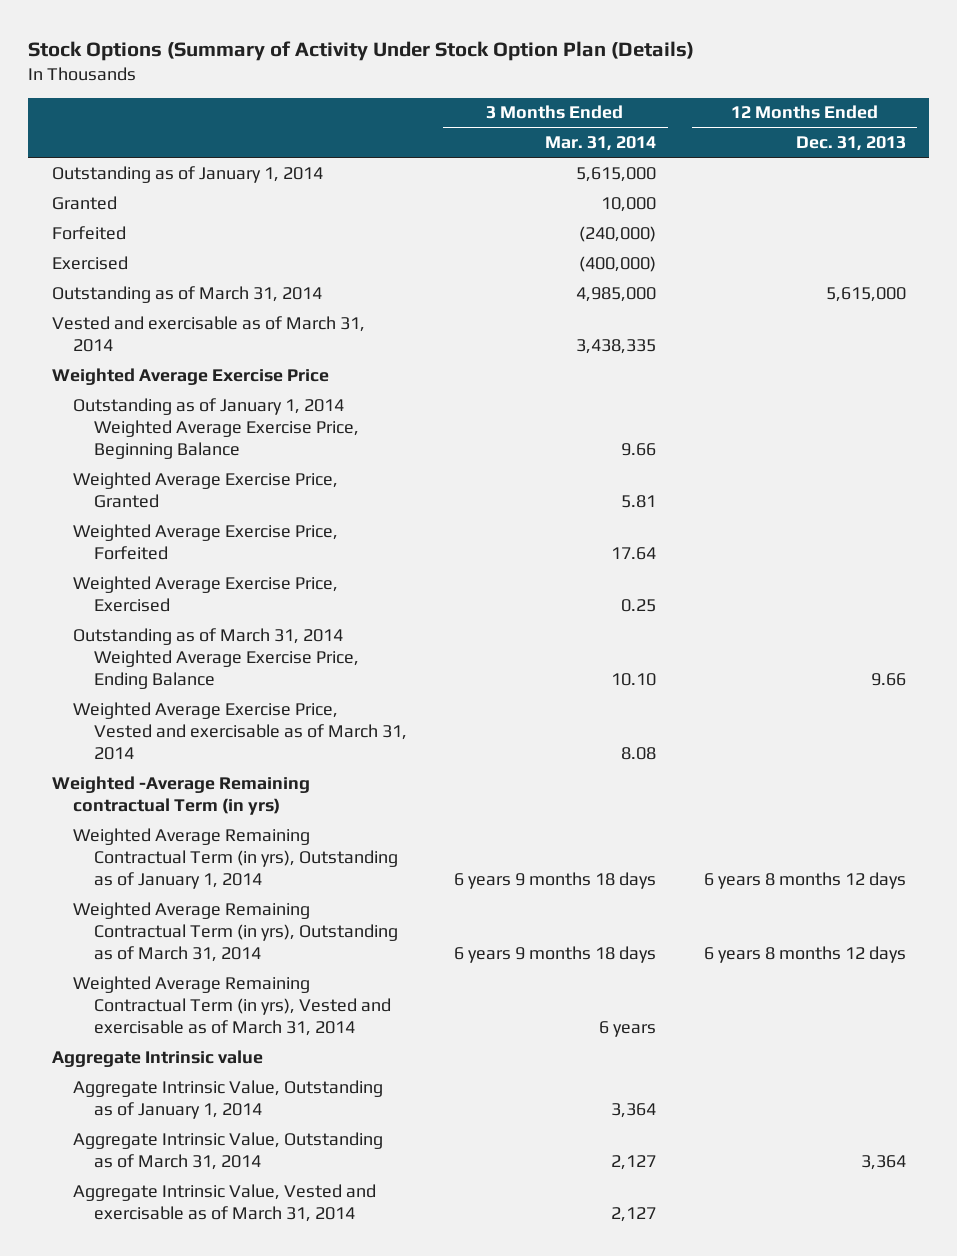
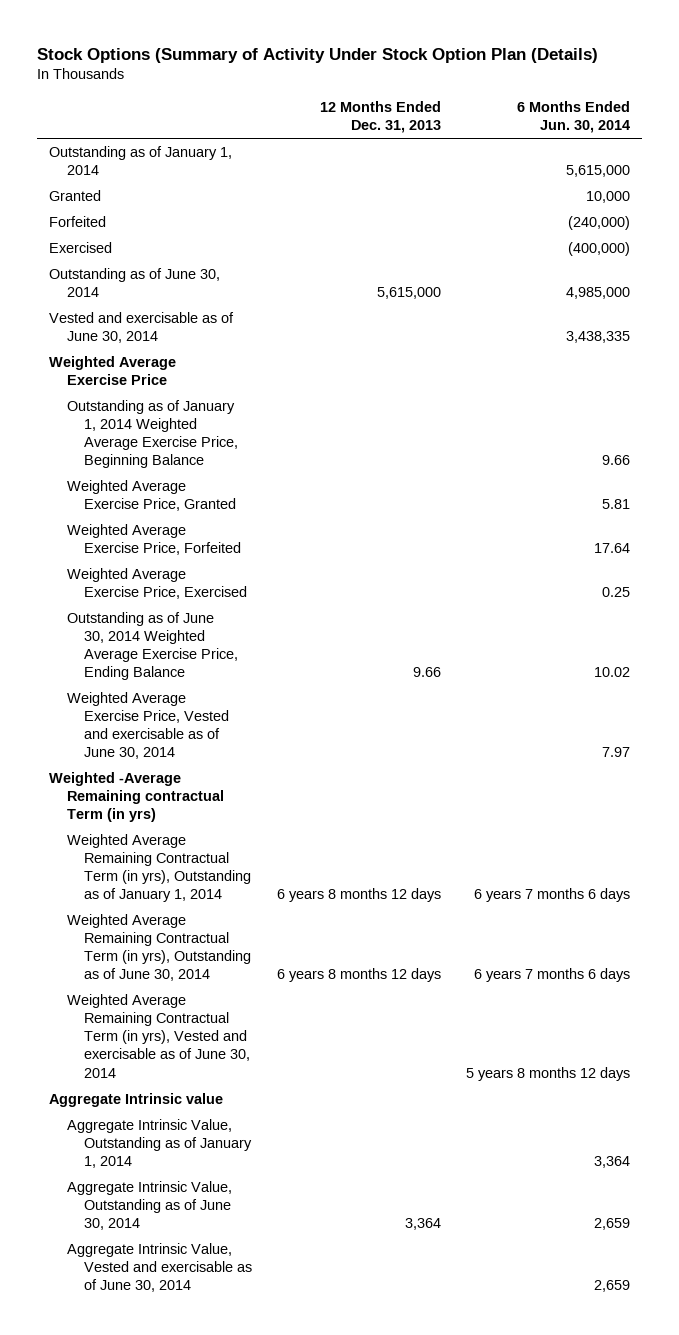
- | 3 Months Ended Mar. 31, 2014 | 12 Months Ended Dec. 31, 2013
+ | 12 Months Ended Dec. 31, 2013 | 6 Months Ended Jun. 30, 2014
- Outstanding as of March 31, 2014 | 4,985,000 | 5,615,000
- Vested and exercisable as of March 31, 2014 | 3,438,335 |
+ Outstanding as of June 30, 2014 | 5,615,000 | 4,985,000
+ Vested and exercisable as of June 30, 2014 | | 3,438,335
- Outstanding as of March 31, 2014 Weighted Average Exercise Price, Ending Balance | 10.10 | 9.66
- Weighted Average Exercise Price, Vested and exercisable as of March 31, 2014 | 8.08 |
+ Outstanding as of June 30, 2014 Weighted Average Exercise Price, Ending Balance | 9.66 | 10.02
+ Weighted Average Exercise Price, Vested and exercisable as of June 30, 2014 | | 7.97
- Weighted Average Remaining Contractual Term (in yrs), Outstanding as of March 31, 2014 | 6 years 9 months 18 days | 6 years 8 months 12 days
- Weighted Average Remaining Contractual Term (in yrs), Vested and exercisable as of March 31, 2014 | 6 years |
+ Weighted Average Remaining Contractual Term (in yrs), Outstanding as of June 30, 2014 | 6 years 8 months 12 days | 6 years 7 months 6 days
+ Weighted Average Remaining Contractual Term (in yrs), Vested and exercisable as of June 30, 2014 | | 5 years 8 months 12 days
- Aggregate Intrinsic Value, Outstanding as of March 31, 2014 | 2,127 | 3,364
- Aggregate Intrinsic Value, Vested and exercisable as of March 31, 2014 | 2,127 |
+ Aggregate Intrinsic Value, Outstanding as of June 30, 2014 | 3,364 | 2,659
+ Aggregate Intrinsic Value, Vested and exercisable as of June 30, 2014 | | 2,659

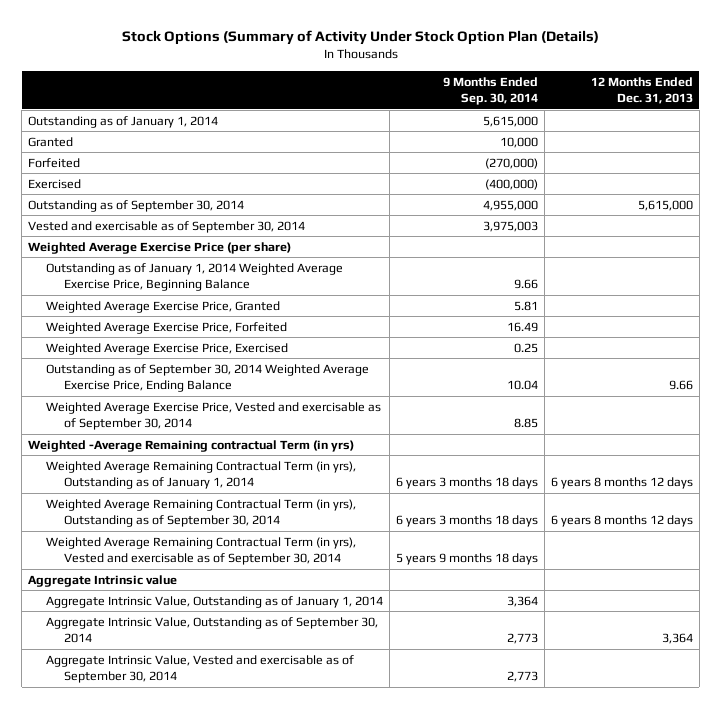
- | 12 Months Ended Dec. 31, 2013 | 6 Months Ended Jun. 30, 2014
+ | 9 Months Ended Sep. 30, 2014 | 12 Months Ended Dec. 31, 2013
- Outstanding as of June 30, 2014 | 5,615,000 | 4,985,000
- Vested and exercisable as of June 30, 2014 | | 3,438,335
- Weighted Average Exercise Price
+ Outstanding as of September 30, 2014 | 4,955,000 | 5,615,000
+ Vested and exercisable as of September 30, 2014 | 3,975,003 |
+ Weighted Average Exercise Price (per share)
- Outstanding as of June 30, 2014 Weighted Average Exercise Price, Ending Balance | 9.66 | 10.02
- Weighted Average Exercise Price, Vested and exercisable as of June 30, 2014 | | 7.97
+ Outstanding as of September 30, 2014 Weighted Average Exercise Price, Ending Balance | 10.04 | 9.66
+ Weighted Average Exercise Price, Vested and exercisable as of September 30, 2014 | 8.85 |
- Weighted Average Remaining Contractual Term (in yrs), Outstanding as of June 30, 2014 | 6 years 8 months 12 days | 6 years 7 months 6 days
- Weighted Average Remaining Contractual Term (in yrs), Vested and exercisable as of June 30, 2014 | | 5 years 8 months 12 days
+ Weighted Average Remaining Contractual Term (in yrs), Outstanding as of September 30, 2014 | 6 years 3 months 18 days | 6 years 8 months 12 days
+ Weighted Average Remaining Contractual Term (in yrs), Vested and exercisable as of September 30, 2014 | 5 years 9 months 18 days |
- Aggregate Intrinsic Value, Outstanding as of June 30, 2014 | 3,364 | 2,659
- Aggregate Intrinsic Value, Vested and exercisable as of June 30, 2014 | | 2,659
+ Aggregate Intrinsic Value, Outstanding as of September 30, 2014 | 2,773 | 3,364
+ Aggregate Intrinsic Value, Vested and exercisable as of September 30, 2014 | 2,773 |

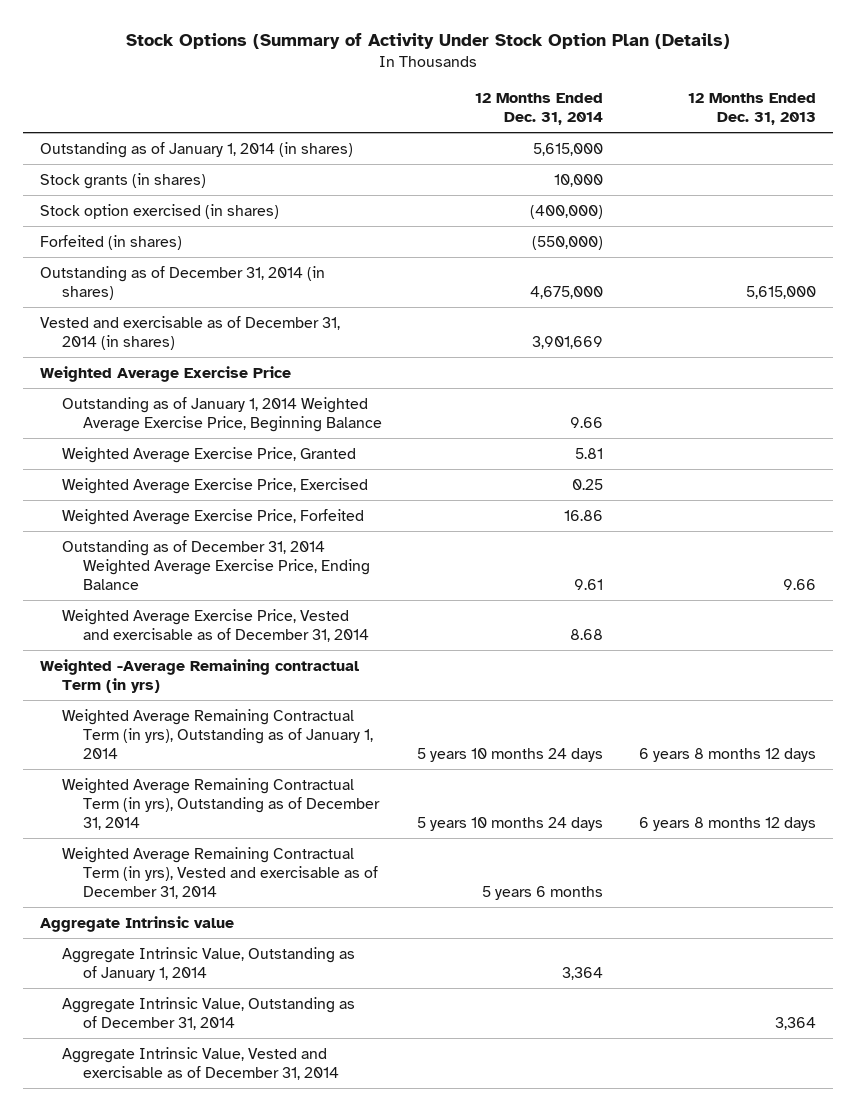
- | 9 Months Ended Sep. 30, 2014 | 12 Months Ended Dec. 31, 2013
+ | 12 Months Ended Dec. 31, 2014 | 12 Months Ended Dec. 31, 2013
- Outstanding as of January 1, 2014 | 5,615,000 |
- Granted | 10,000 |
- Forfeited | (270,000) |
- Exercised | (400,000) |
- Outstanding as of September 30, 2014 | 4,955,000 | 5,615,000
- Vested and exercisable as of September 30, 2014 | 3,975,003 |
- Weighted Average Exercise Price (per share)
+ Outstanding as of January 1, 2014 (in shares) | 5,615,000 |
+ Stock grants (in shares) | 10,000 |
+ Stock option exercised (in shares) | (400,000) |
+ Forfeited (in shares) | (550,000) |
+ Outstanding as of December 31, 2014 (in shares) | 4,675,000 | 5,615,000
+ Vested and exercisable as of December 31, 2014 (in shares) | 3,901,669 |
+ Weighted Average Exercise Price
- Outstanding as of September 30, 2014 Weighted Average Exercise Price, Ending Balance | 10.04 | 9.66
- Weighted Average Exercise Price, Vested and exercisable as of September 30, 2014 | 8.85 |
moved down: Weighted Average Exercise Price, Forfeited | 16.86 |
+ Outstanding as of December 31, 2014 Weighted Average Exercise Price, Ending Balance | 9.61 | 9.66
+ Weighted Average Exercise Price, Vested and exercisable as of December 31, 2014 | 8.68 |
- Weighted Average Remaining Contractual Term (in yrs), Outstanding as of September 30, 2014 | 6 years 3 months 18 days | 6 years 8 months 12 days
- Weighted Average Remaining Contractual Term (in yrs), Vested and exercisable as of September 30, 2014 | 5 years 9 months 18 days |
+ Weighted Average Remaining Contractual Term (in yrs), Outstanding as of December 31, 2014 | 5 years 10 months 24 days | 6 years 8 months 12 days
+ Weighted Average Remaining Contractual Term (in yrs), Vested and exercisable as of December 31, 2014 | 5 years 6 months |
- Aggregate Intrinsic Value, Outstanding as of September 30, 2014 | 2,773 | 3,364
- Aggregate Intrinsic Value, Vested and exercisable as of September 30, 2014 | 2,773 |
+ Aggregate Intrinsic Value, Outstanding as of December 31, 2014 | | 3,364
+ Aggregate Intrinsic Value, Vested and exercisable as of December 31, 2014

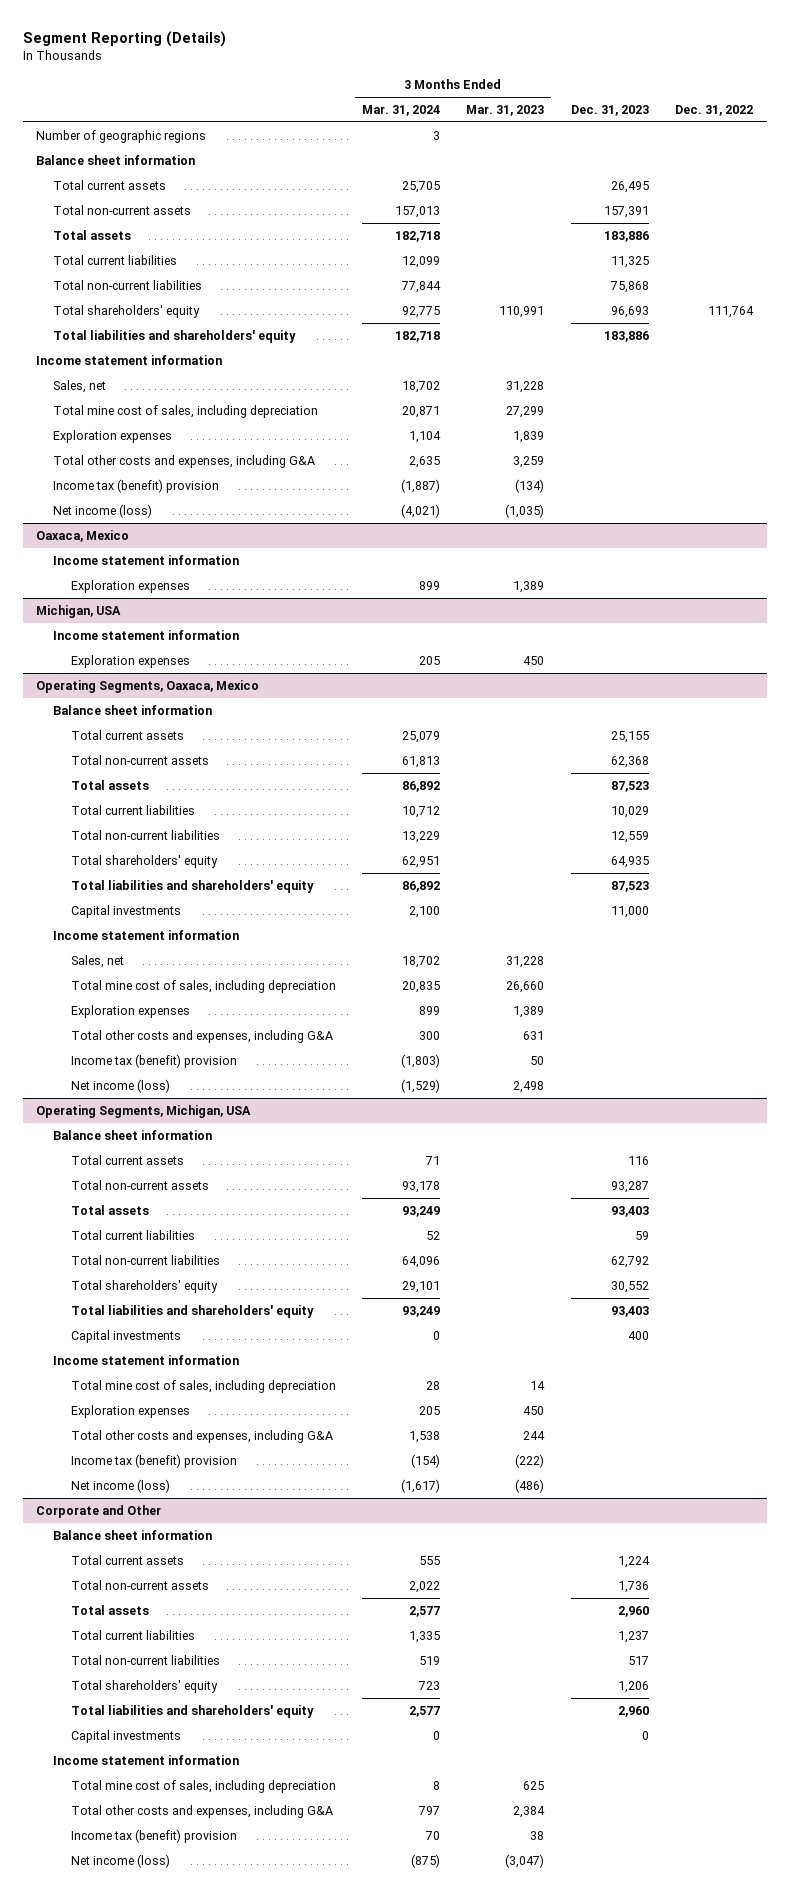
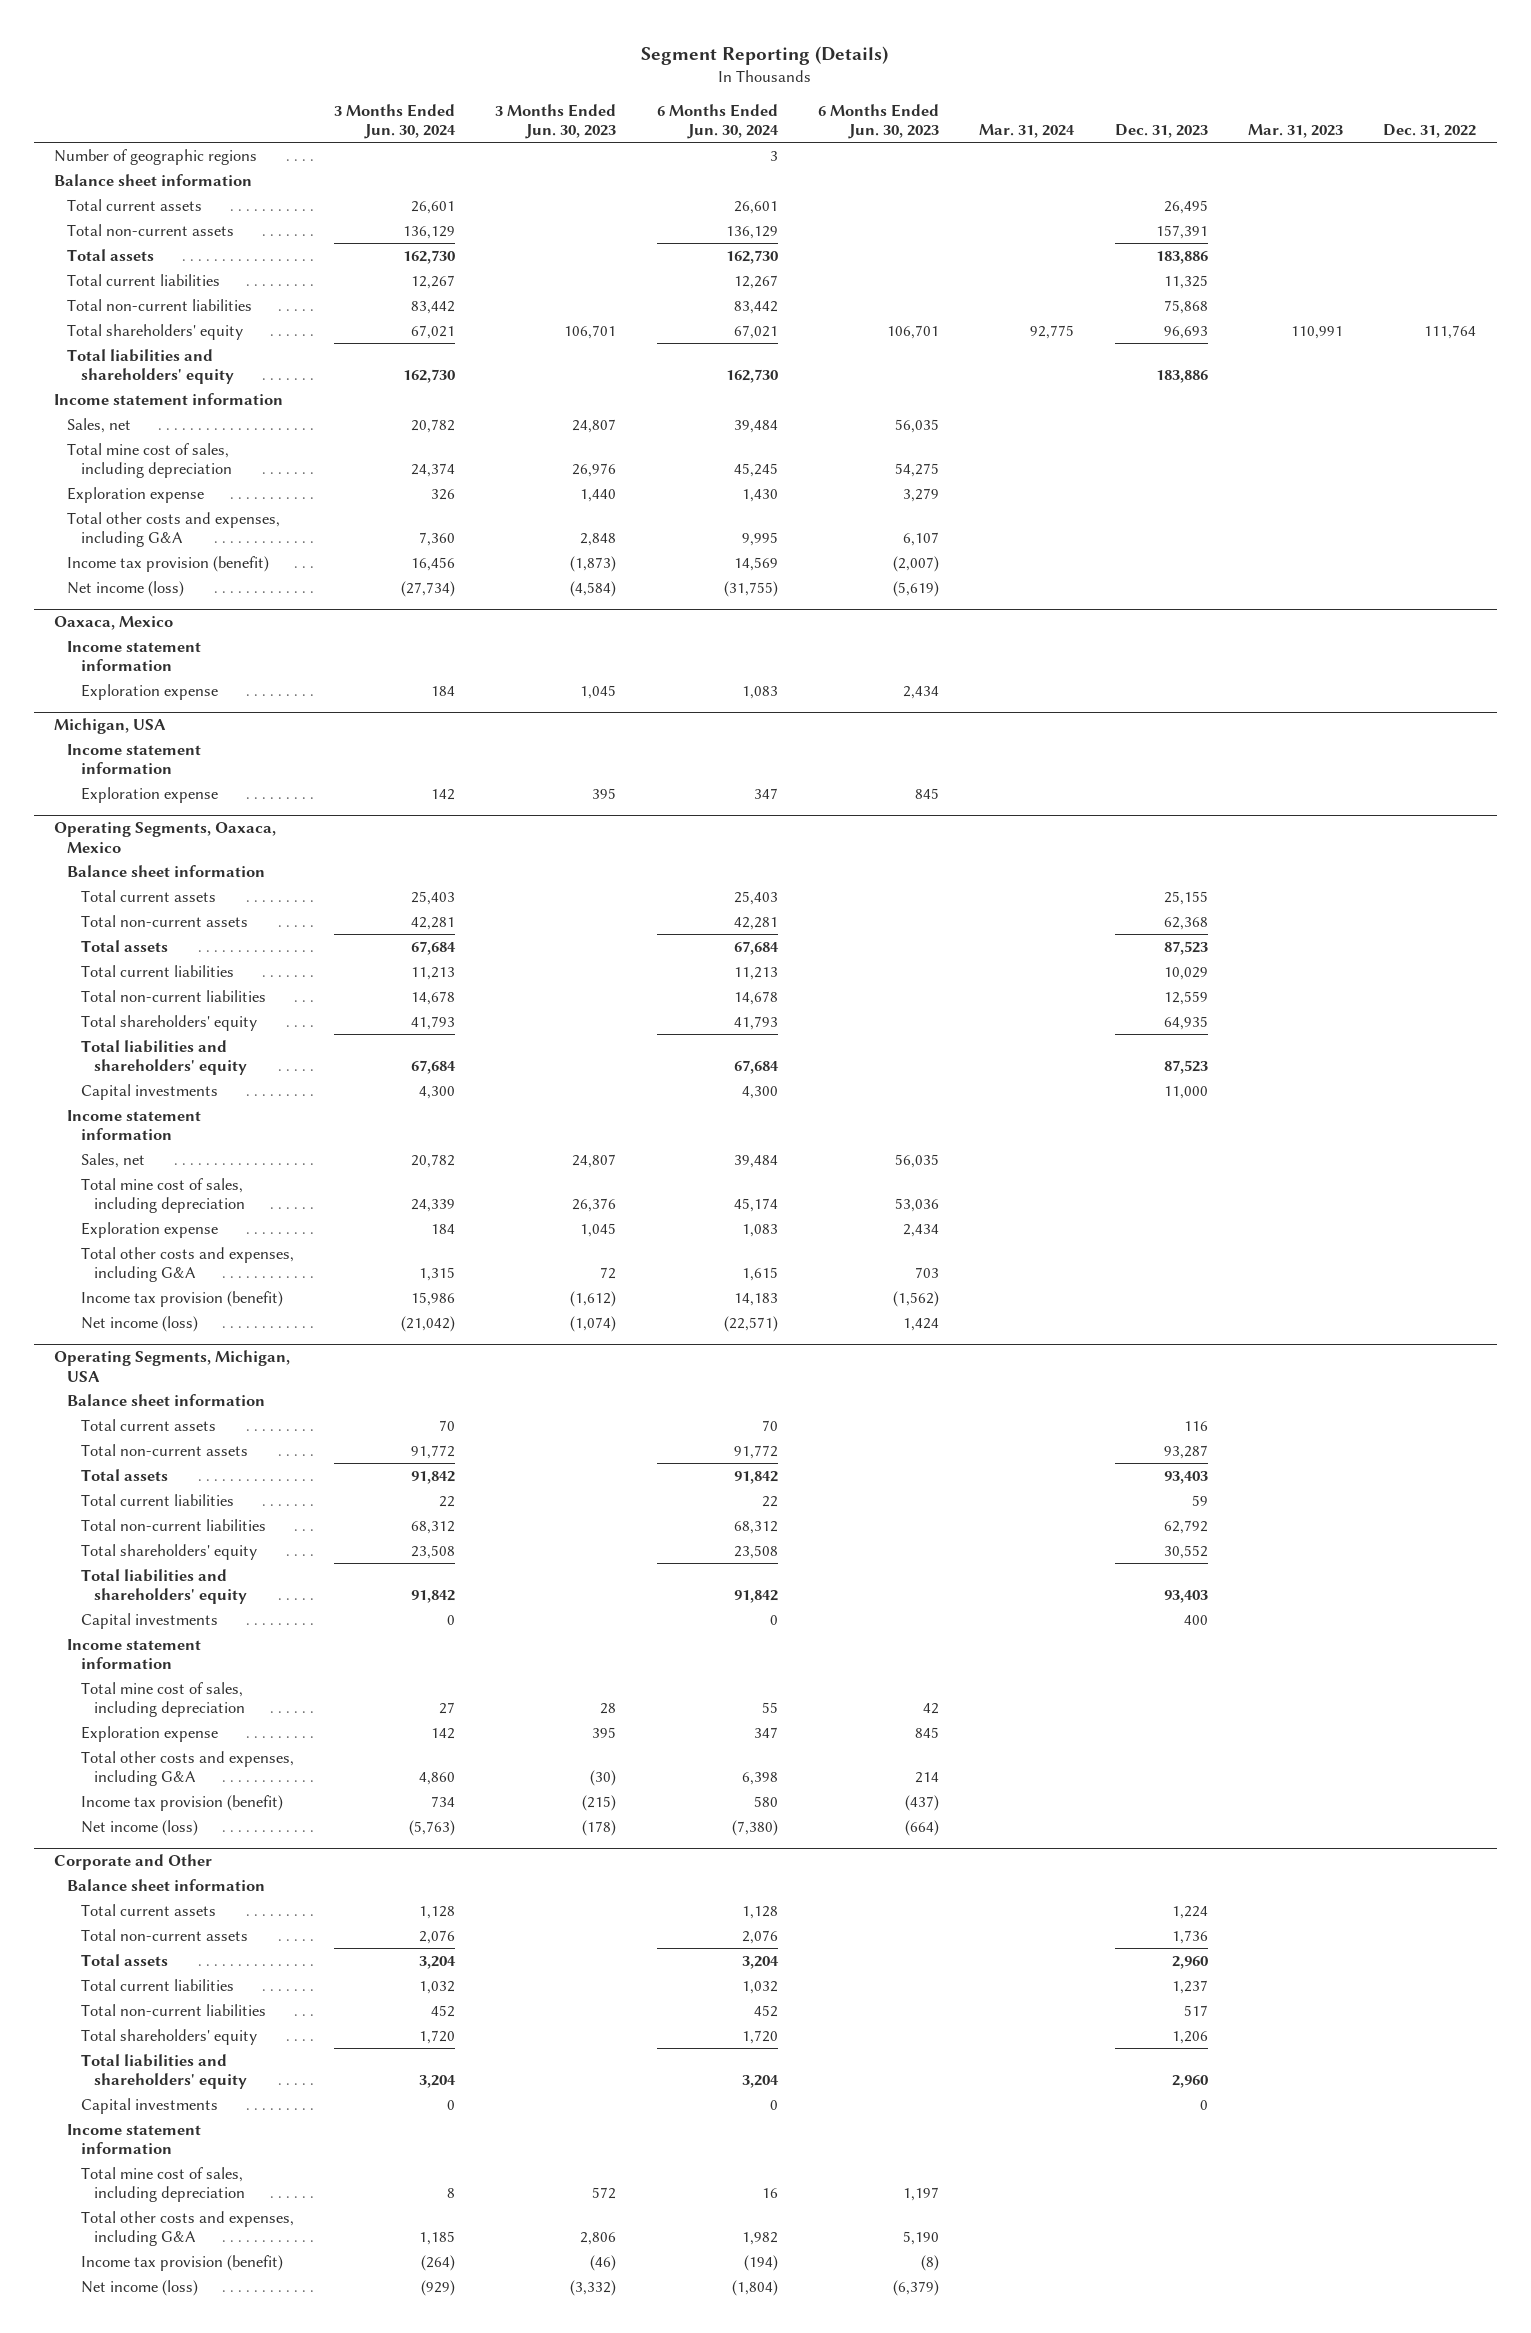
- | 3 Months Ended Mar. 31, 2024 | 3 Months Ended Mar. 31, 2023 | Dec. 31, 2023 | Dec. 31, 2022
+ | 3 Months Ended Jun. 30, 2024 | 3 Months Ended Jun. 30, 2023 | 6 Months Ended Jun. 30, 2024 | 6 Months Ended Jun. 30, 2023 | Mar. 31, 2024 | Dec. 31, 2023 | Mar. 31, 2023 | Dec. 31, 2022
- Exploration expenses | 1,104 | 1,839 | |
+ Exploration expense | 326 | 1,440 | 1,430 | 3,279 | | | |
- Income tax (benefit) provision | (1,887) | (134) | |
+ Income tax provision (benefit) | 16,456 | (1,873) | 14,569 | (2,007) | | | |
@ Oaxaca, Mexico
- Exploration expenses | 899 | 1,389 | |
+ Exploration expense | 184 | 1,045 | 1,083 | 2,434 | | | |
@ Michigan, USA
- Exploration expenses | 205 | 450 | |
+ Exploration expense | 142 | 395 | 347 | 845 | | | |
@ Operating Segments, Oaxaca, Mexico
- Exploration expenses | 899 | 1,389 | |
+ Exploration expense | 184 | 1,045 | 1,083 | 2,434 | | | |
- Income tax (benefit) provision | (1,803) | 50 | |
+ Income tax provision (benefit) | 15,986 | (1,612) | 14,183 | (1,562) | | | |
@ Operating Segments, Michigan, USA
- Exploration expenses | 205 | 450 | |
+ Exploration expense | 142 | 395 | 347 | 845 | | | |
- Income tax (benefit) provision | (154) | (222) | |
+ Income tax provision (benefit) | 734 | (215) | 580 | (437) | | | |
@ Corporate and Other
- Income tax (benefit) provision | 70 | 38 | |
+ Income tax provision (benefit) | (264) | (46) | (194) | (8) | | | |

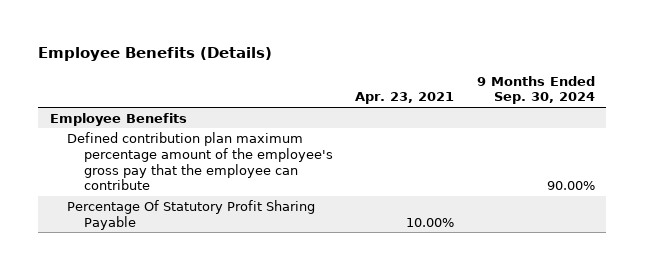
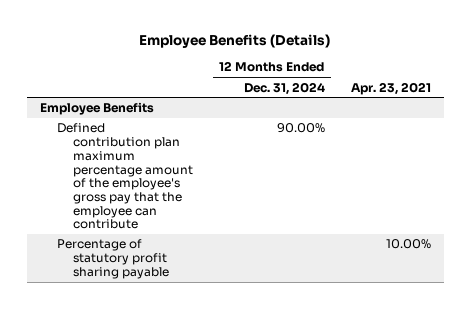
- | Apr. 23, 2021 | 9 Months Ended Sep. 30, 2024
+ | 12 Months Ended Dec. 31, 2024 | Apr. 23, 2021
- Percentage Of Statutory Profit Sharing Payable | 10.00% |
+ Percentage of statutory profit sharing payable | | 10.00%

